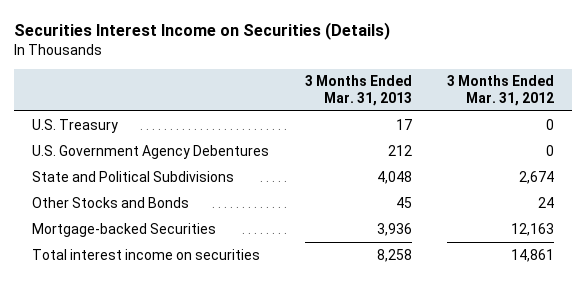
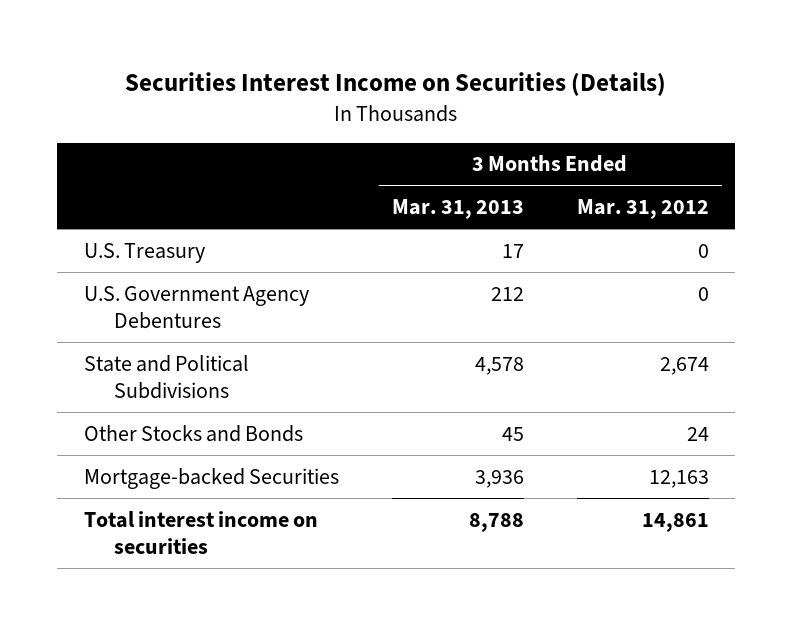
- State and Political Subdivisions | 4,048 | 2,674
+ State and Political Subdivisions | 4,578 | 2,674
- Total interest income on securities | 8,258 | 14,861
+ Total interest income on securities | 8,788 | 14,861

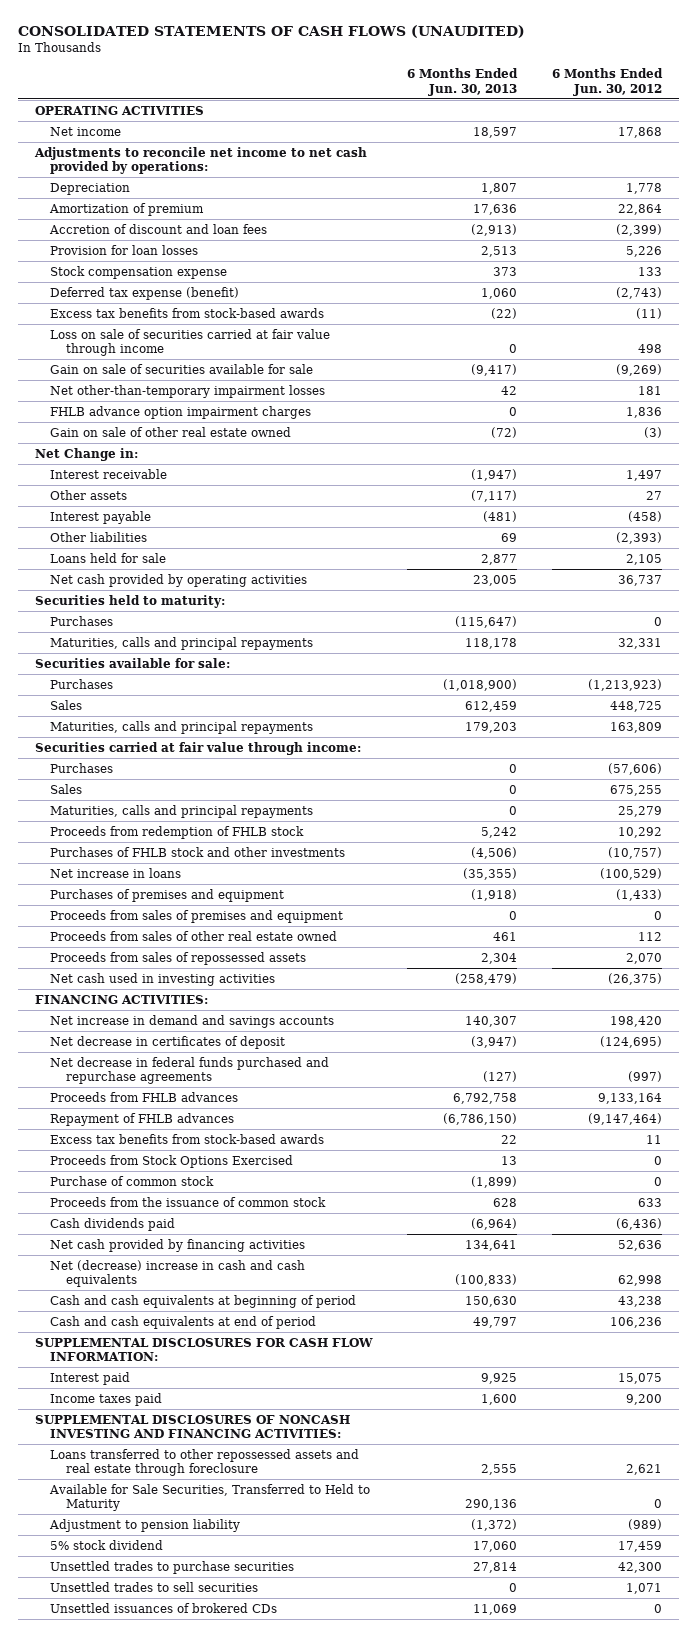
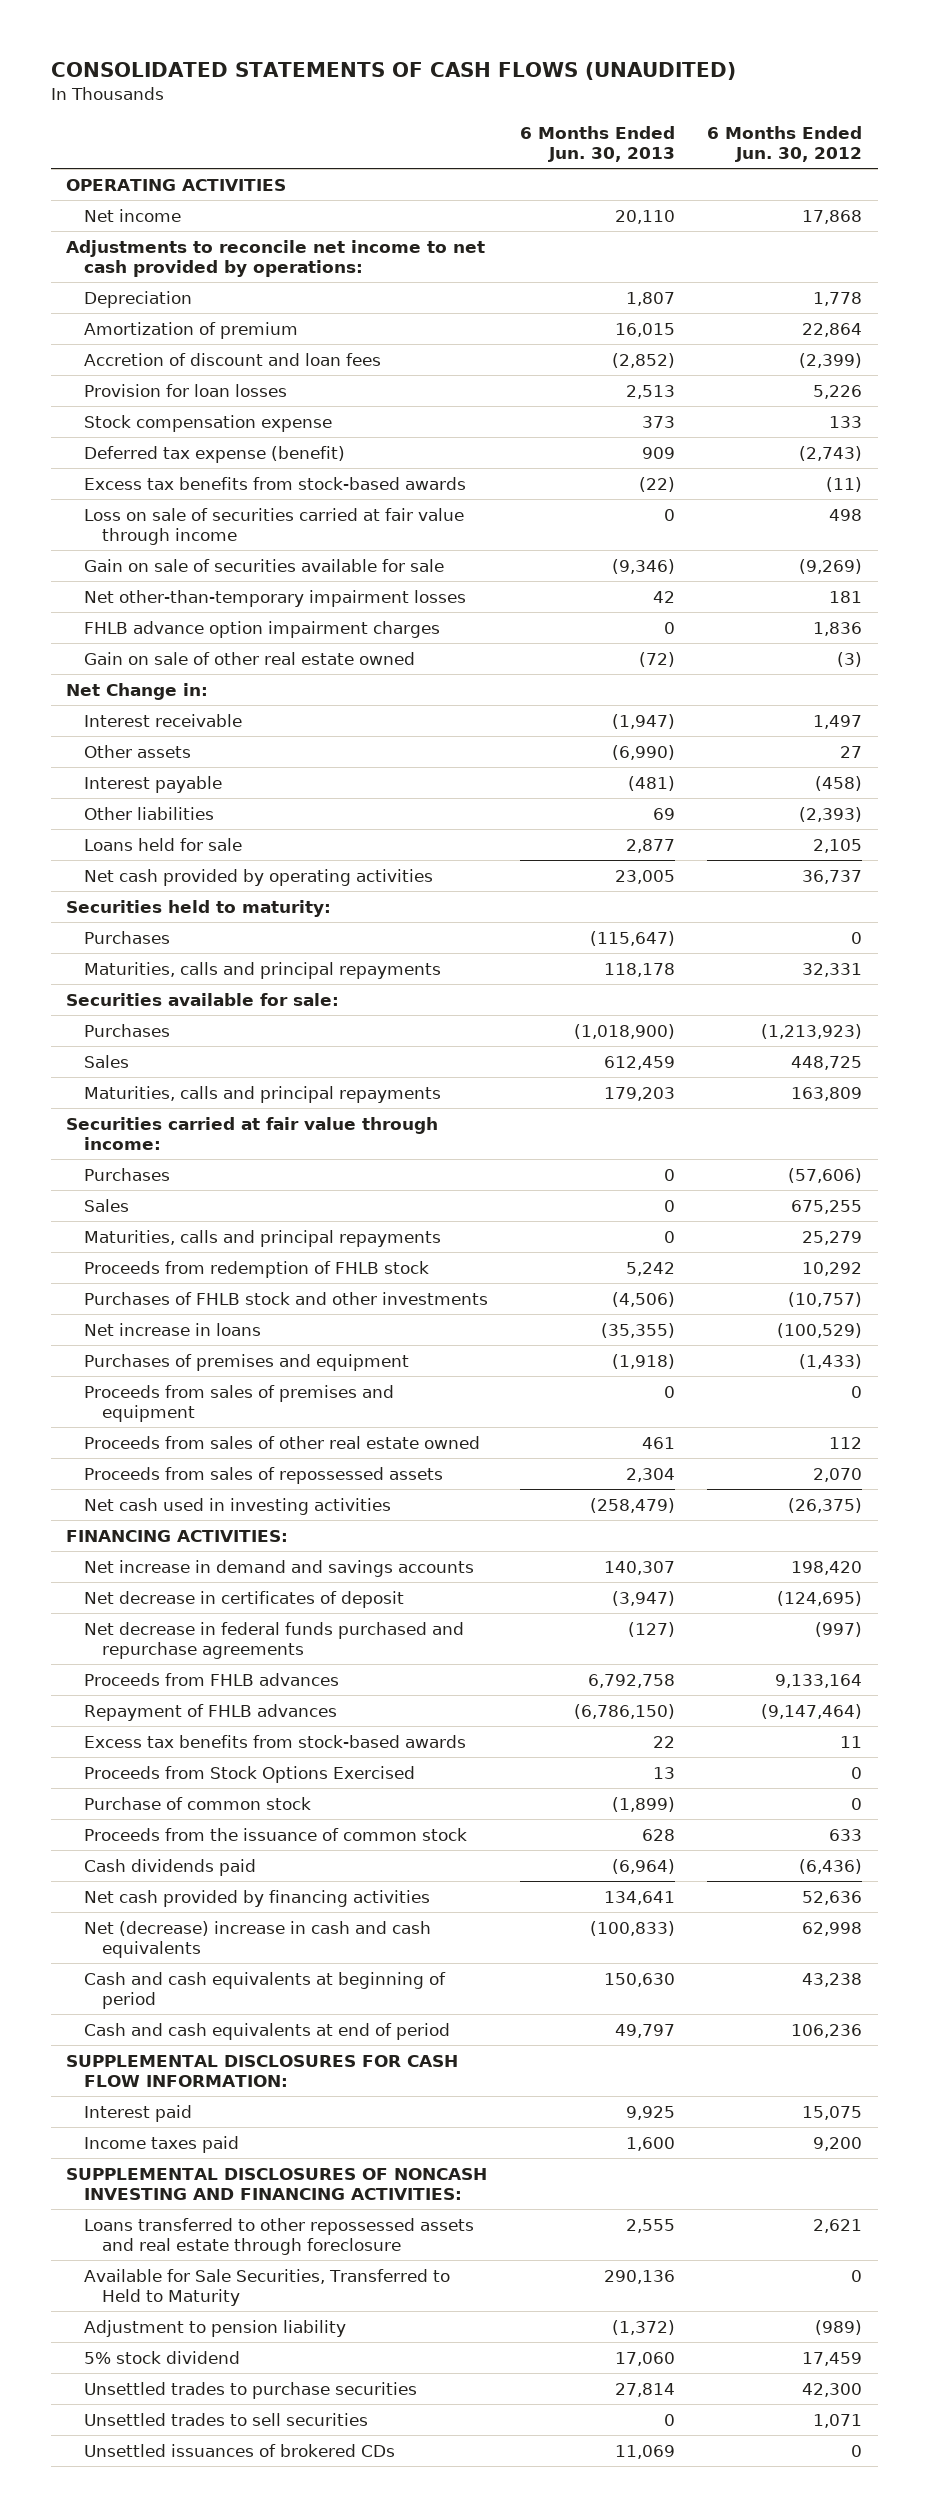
- Net income | 18,597 | 17,868
+ Net income | 20,110 | 17,868
- Amortization of premium | 17,636 | 22,864
- Accretion of discount and loan fees | (2,913) | (2,399)
+ Amortization of premium | 16,015 | 22,864
+ Accretion of discount and loan fees | (2,852) | (2,399)
- Deferred tax expense (benefit) | 1,060 | (2,743)
+ Deferred tax expense (benefit) | 909 | (2,743)
- Gain on sale of securities available for sale | (9,417) | (9,269)
+ Gain on sale of securities available for sale | (9,346) | (9,269)
- Other assets | (7,117) | 27
+ Other assets | (6,990) | 27

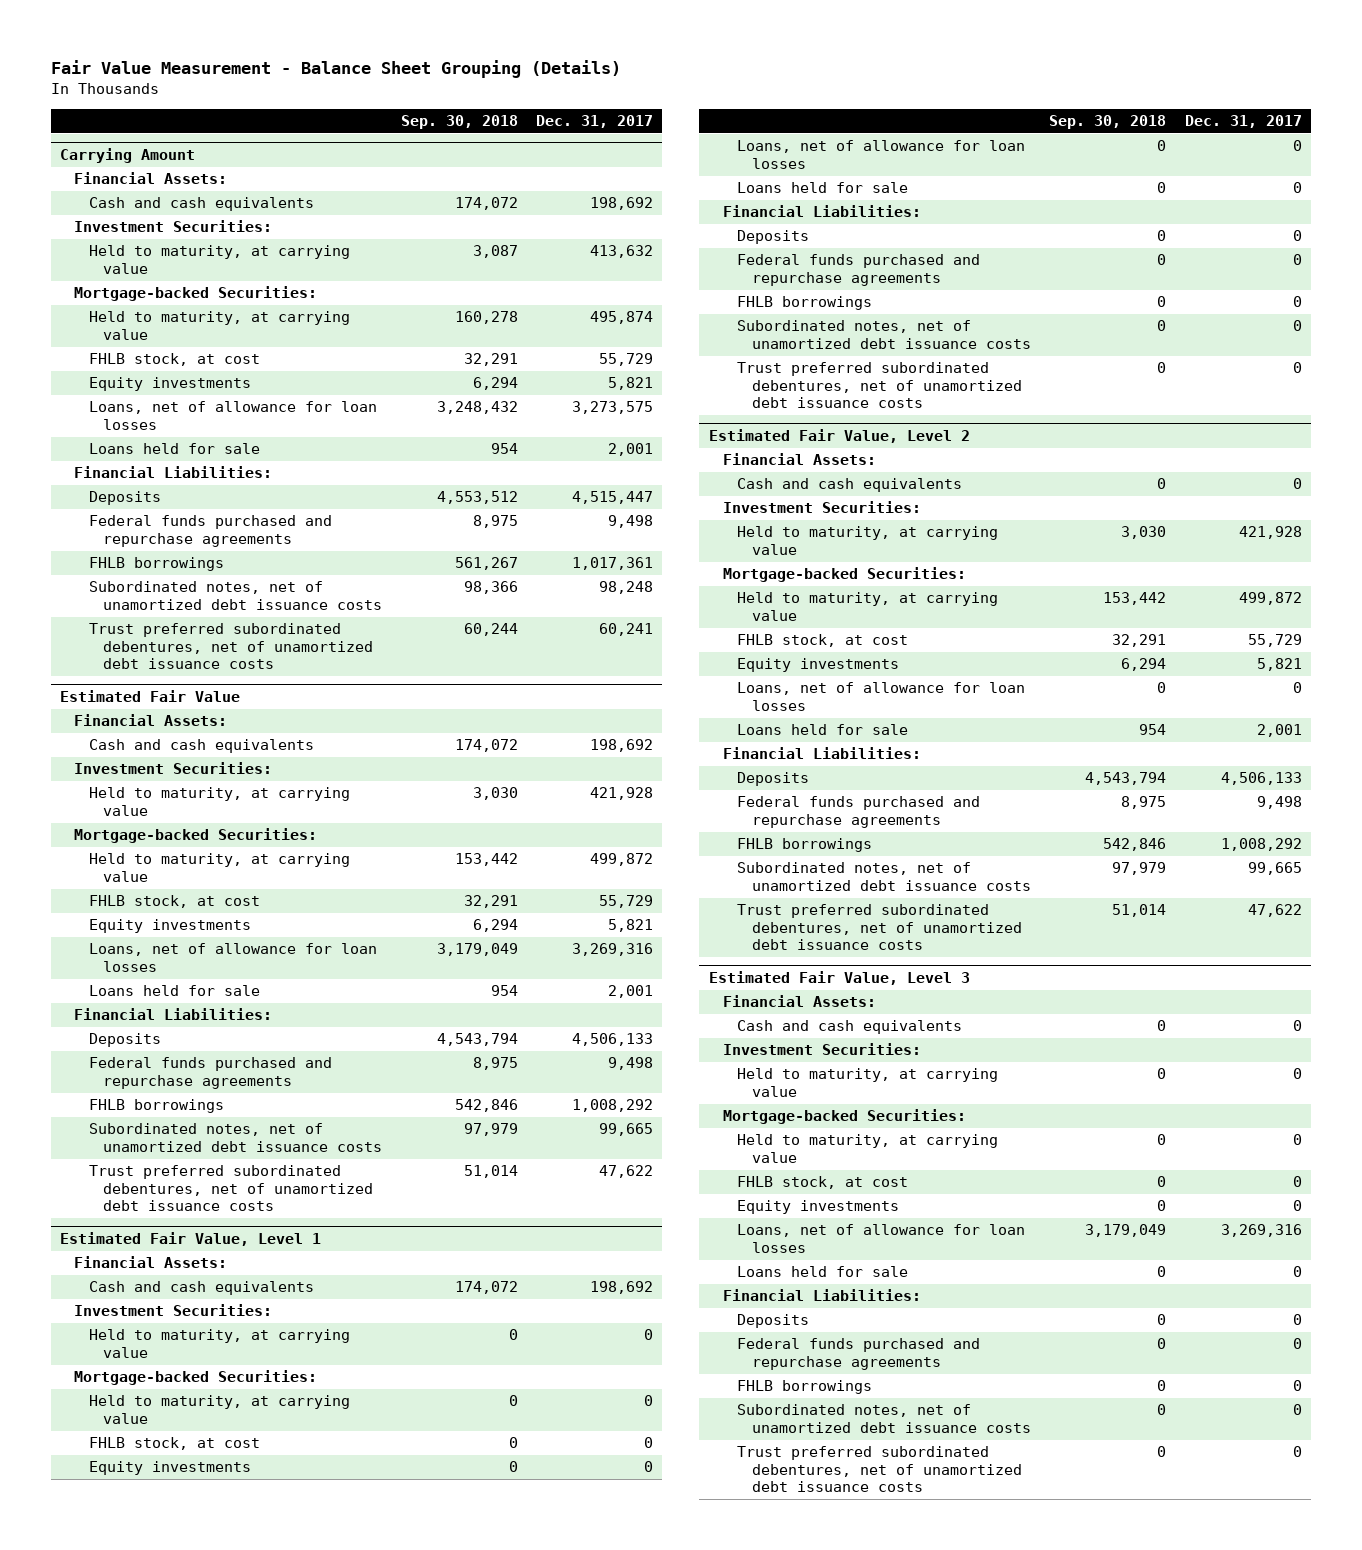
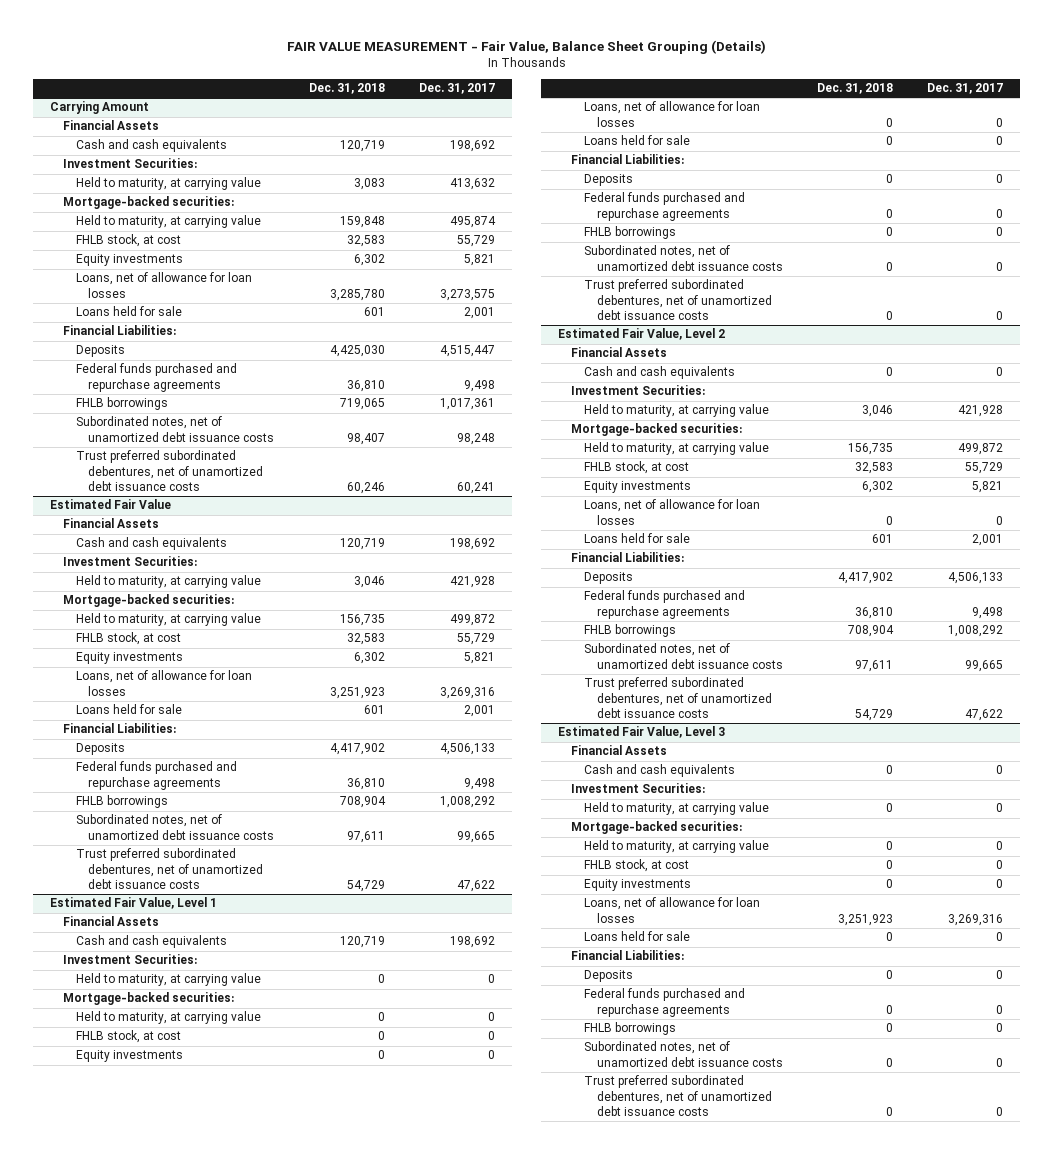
- Fair Value Measurement - Balance Sheet Grouping (Details)
+ FAIR VALUE MEASUREMENT - Fair Value, Balance Sheet Grouping (Details)
- | Sep. 30, 2018 | Dec. 31, 2017
+ | Dec. 31, 2018 | Dec. 31, 2017
@ Carrying Amount
- Financial Assets:
+ Financial Assets
- Mortgage-backed Securities:
+ Mortgage-backed securities:
@ Estimated Fair Value
- Financial Assets:
+ Financial Assets
- Mortgage-backed Securities:
+ Mortgage-backed securities:
@ Estimated Fair Value, Level 1
- Financial Assets:
+ Financial Assets
- Mortgage-backed Securities:
+ Mortgage-backed securities:
@ Estimated Fair Value, Level 2
- Financial Assets:
+ Financial Assets
- Mortgage-backed Securities:
+ Mortgage-backed securities:
@ Estimated Fair Value, Level 3
- Financial Assets:
+ Financial Assets
- Mortgage-backed Securities:
+ Mortgage-backed securities:

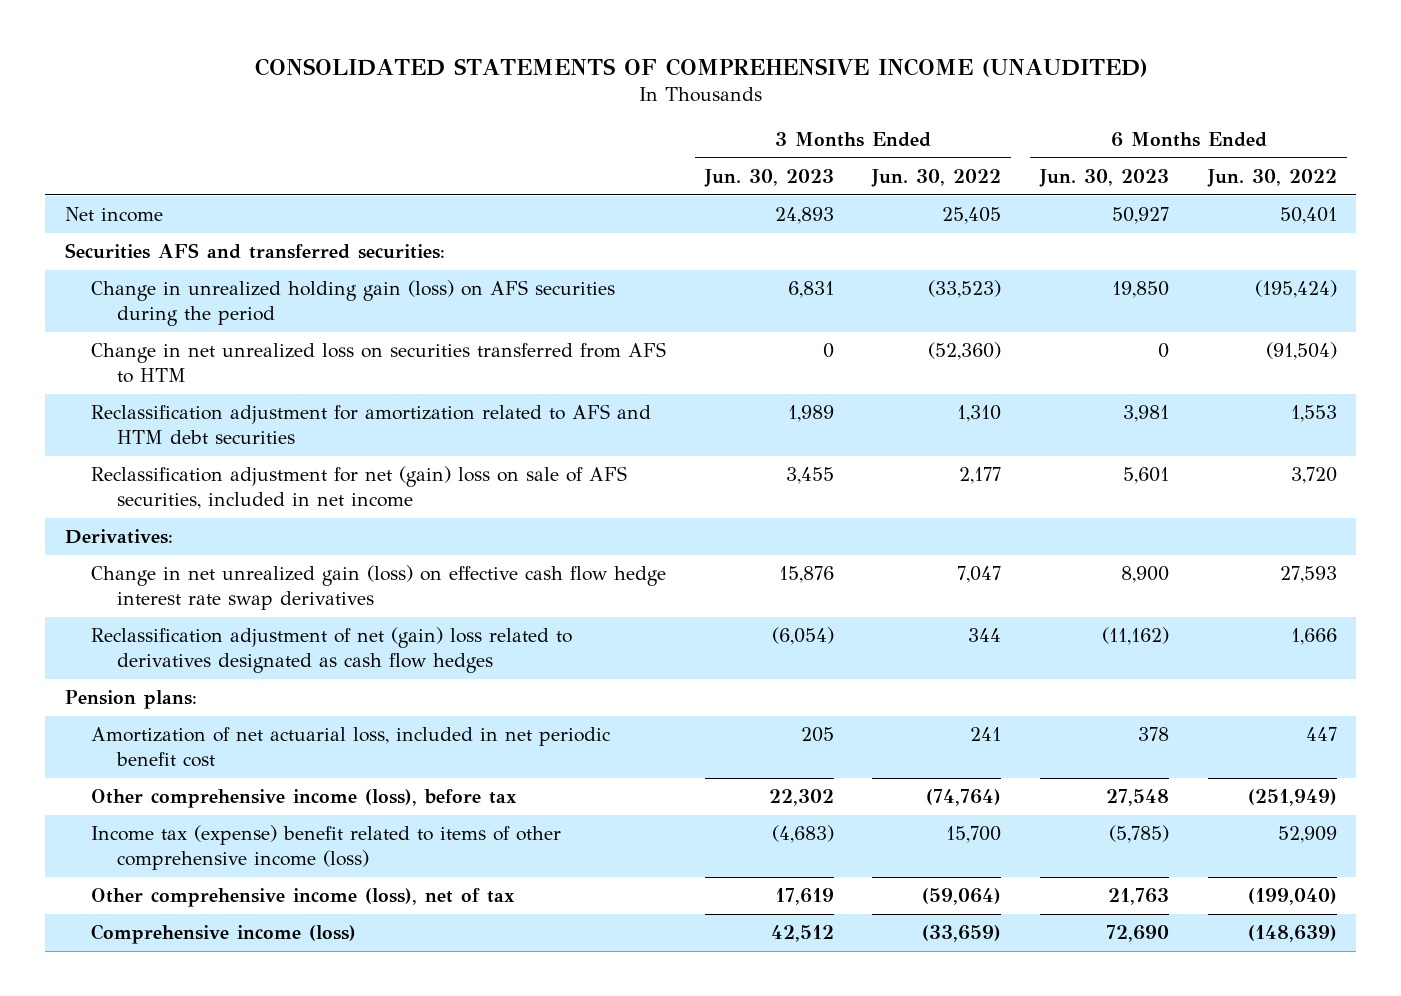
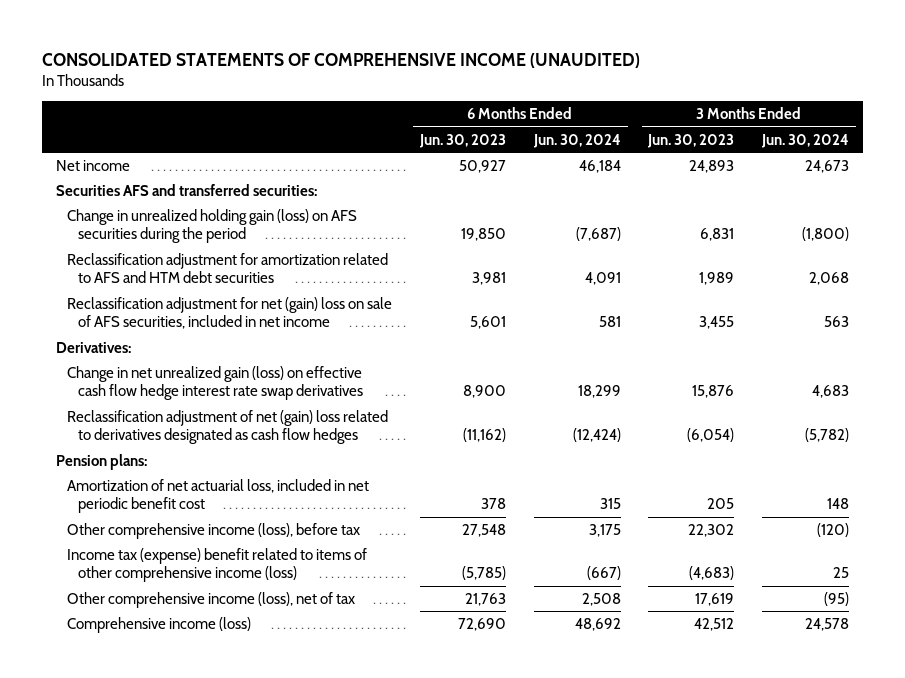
- | 3 Months Ended Jun. 30, 2023 | 3 Months Ended Jun. 30, 2022 | 6 Months Ended Jun. 30, 2023 | 6 Months Ended Jun. 30, 2022
+ | 6 Months Ended Jun. 30, 2023 | 6 Months Ended Jun. 30, 2024 | 3 Months Ended Jun. 30, 2023 | 3 Months Ended Jun. 30, 2024
- Change in net unrealized loss on securities transferred from AFS to HTM | 0 | (52,360) | 0 | (91,504)

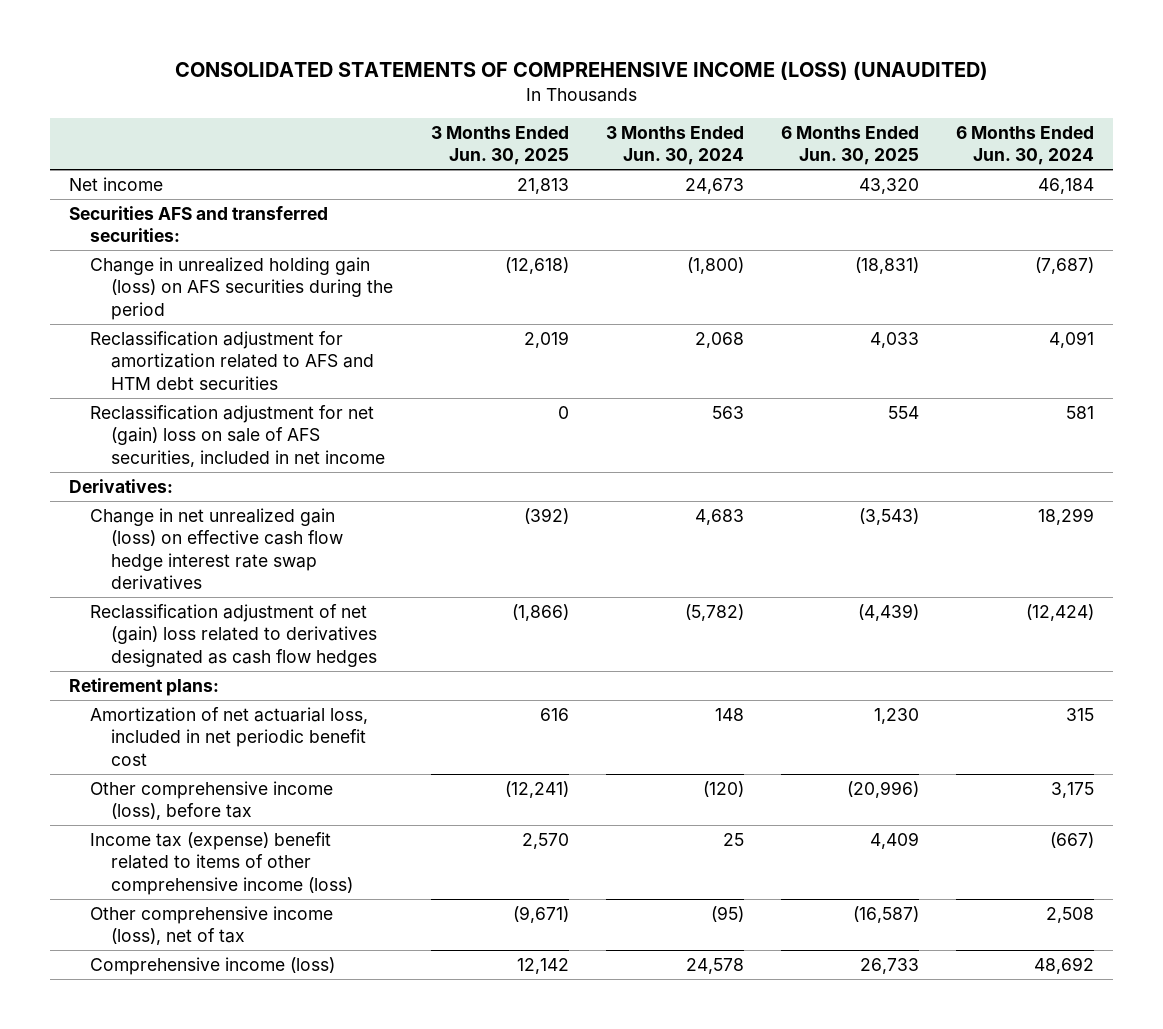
- CONSOLIDATED STATEMENTS OF COMPREHENSIVE INCOME (UNAUDITED)
+ CONSOLIDATED STATEMENTS OF COMPREHENSIVE INCOME (LOSS) (UNAUDITED)
- | 6 Months Ended Jun. 30, 2023 | 6 Months Ended Jun. 30, 2024 | 3 Months Ended Jun. 30, 2023 | 3 Months Ended Jun. 30, 2024
+ | 3 Months Ended Jun. 30, 2025 | 3 Months Ended Jun. 30, 2024 | 6 Months Ended Jun. 30, 2025 | 6 Months Ended Jun. 30, 2024
- Pension plans:
+ Retirement plans:

